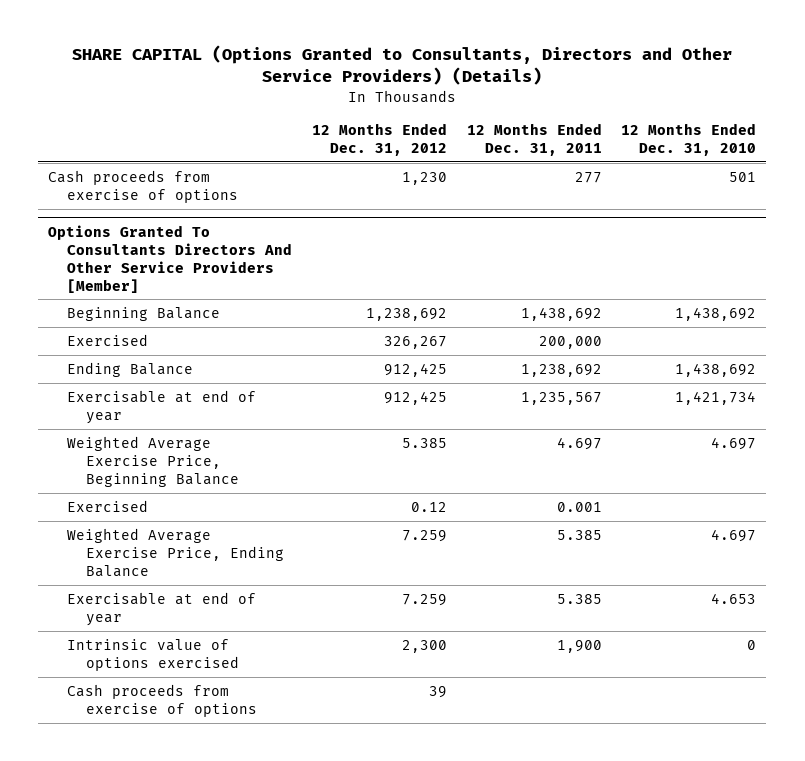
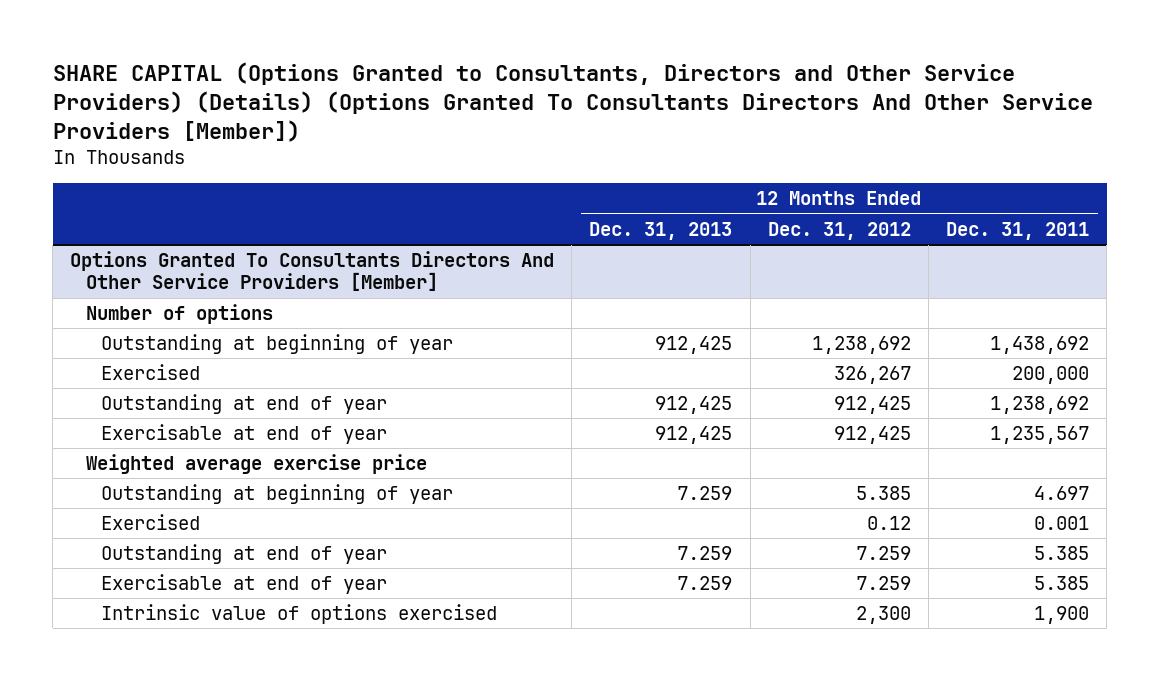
- SHARE CAPITAL (Options Granted to Consultants, Directors and Other Service Providers) (Details)
+ SHARE CAPITAL (Options Granted to Consultants, Directors and Other Service Providers) (Details) (Options Granted To Consultants Directors And Other Service Providers [Member])
- | 12 Months Ended Dec. 31, 2012 | 12 Months Ended Dec. 31, 2011 | 12 Months Ended Dec. 31, 2010
+ | 12 Months Ended Dec. 31, 2013 | 12 Months Ended Dec. 31, 2012 | 12 Months Ended Dec. 31, 2011
- Cash proceeds from exercise of options | 1,230 | 277 | 501
@ Options Granted To Consultants Directors And Other Service Providers [Member]
- Beginning Balance | 1,238,692 | 1,438,692 | 1,438,692
+ Number of options
+ Outstanding at beginning of year | 912,425 | 1,238,692 | 1,438,692
- Ending Balance | 912,425 | 1,238,692 | 1,438,692
+ Outstanding at end of year | 912,425 | 912,425 | 1,238,692
- Weighted Average Exercise Price, Beginning Balance | 5.385 | 4.697 | 4.697
+ Weighted average exercise price
+ Outstanding at beginning of year | 7.259 | 5.385 | 4.697
- Weighted Average Exercise Price, Ending Balance | 7.259 | 5.385 | 4.697
+ Outstanding at end of year | 7.259 | 7.259 | 5.385
- Cash proceeds from exercise of options | 39 | |

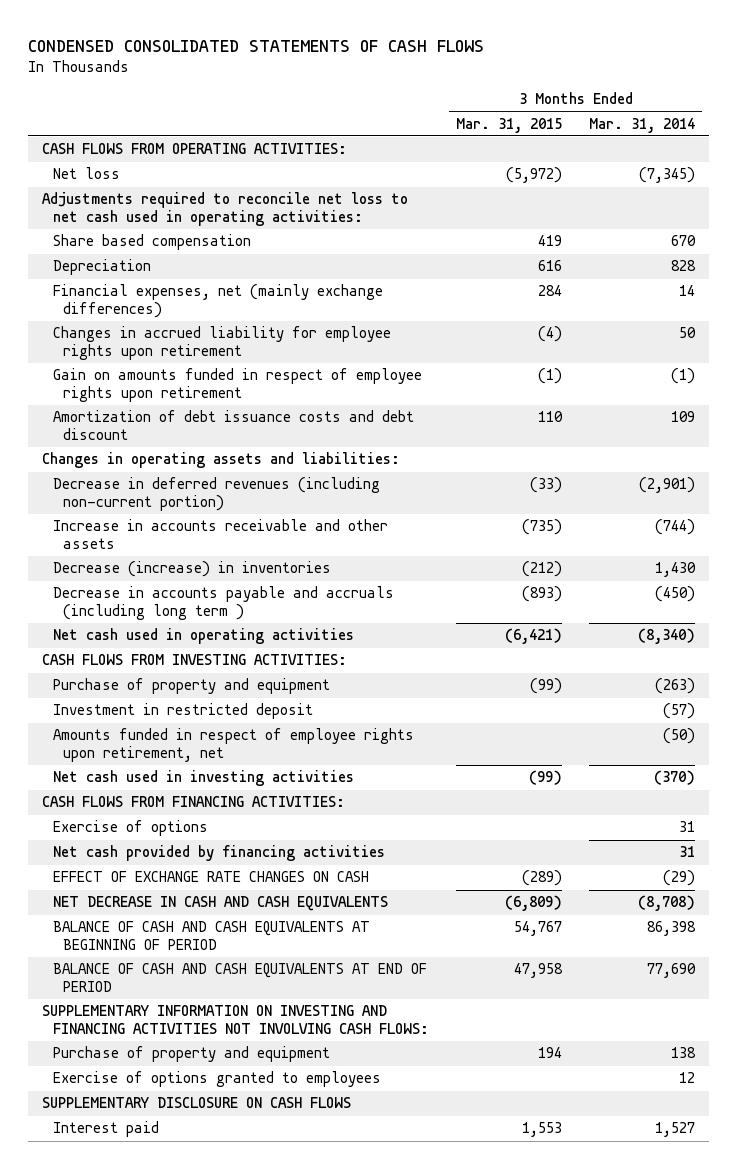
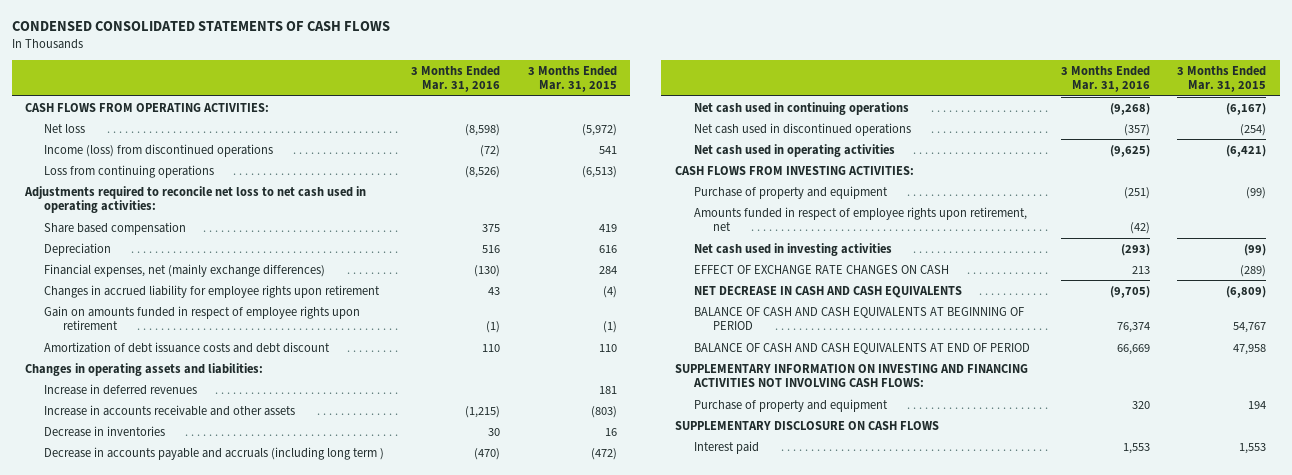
- | 3 Months Ended Mar. 31, 2015 | 3 Months Ended Mar. 31, 2014
+ | 3 Months Ended Mar. 31, 2016 | 3 Months Ended Mar. 31, 2015
+ Income (loss) from discontinued operations | (72) | 541
+ Loss from continuing operations | (8,526) | (6,513)
- Decrease in deferred revenues (including non-current portion) | (33) | (2,901)
- Increase in accounts receivable and other assets | (735) | (744)
- Decrease (increase) in inventories | (212) | 1,430
- Decrease in accounts payable and accruals (including long term ) | (893) | (450)
+ Increase in deferred revenues | | 181
+ Increase in accounts receivable and other assets | (1,215) | (803)
+ Decrease in inventories | 30 | 16
+ Decrease in accounts payable and accruals (including long term ) | (470) | (472)
+ Net cash used in continuing operations | (9,268) | (6,167)
+ Net cash used in discontinued operations | (357) | (254)
- Investment in restricted deposit | | (57)
- CASH FLOWS FROM FINANCING ACTIVITIES:
- Exercise of options | | 31
- Net cash provided by financing activities | | 31
- Exercise of options granted to employees | | 12

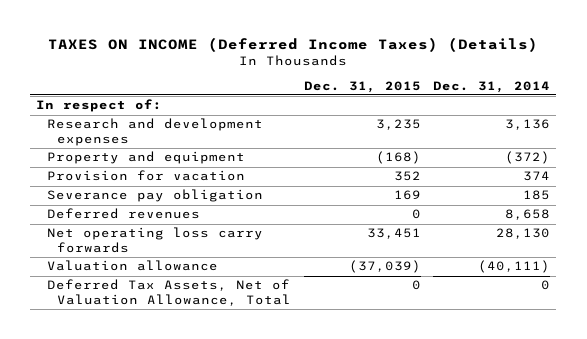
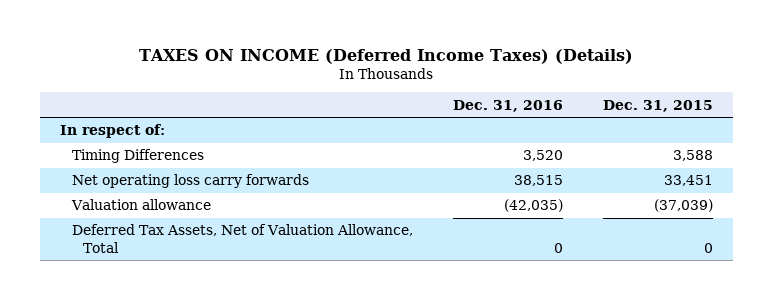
- | Dec. 31, 2015 | Dec. 31, 2014
+ | Dec. 31, 2016 | Dec. 31, 2015
- Research and development expenses | 3,235 | 3,136
- Property and equipment | (168) | (372)
- Provision for vacation | 352 | 374
- Severance pay obligation | 169 | 185
- Deferred revenues | 0 | 8,658
+ Timing Differences | 3,520 | 3,588

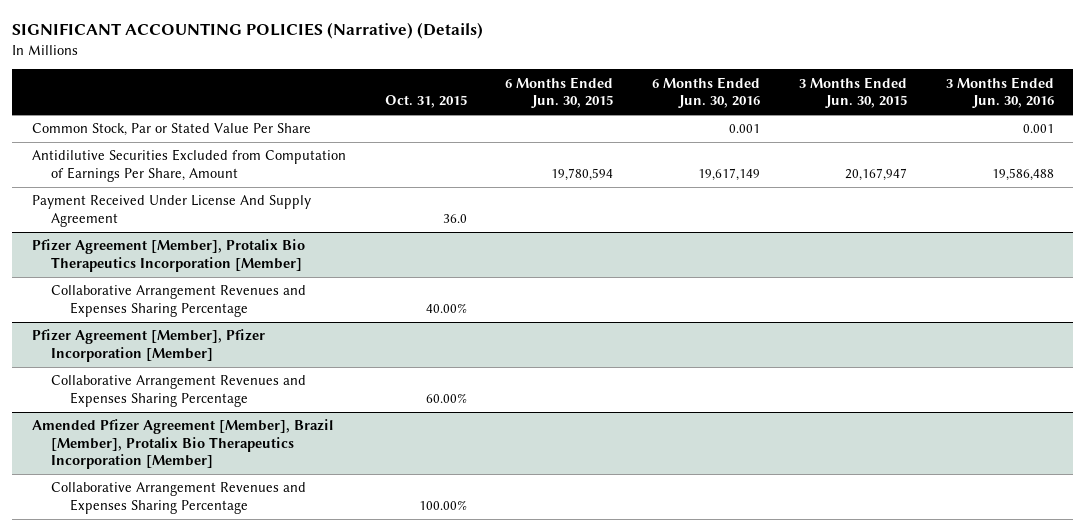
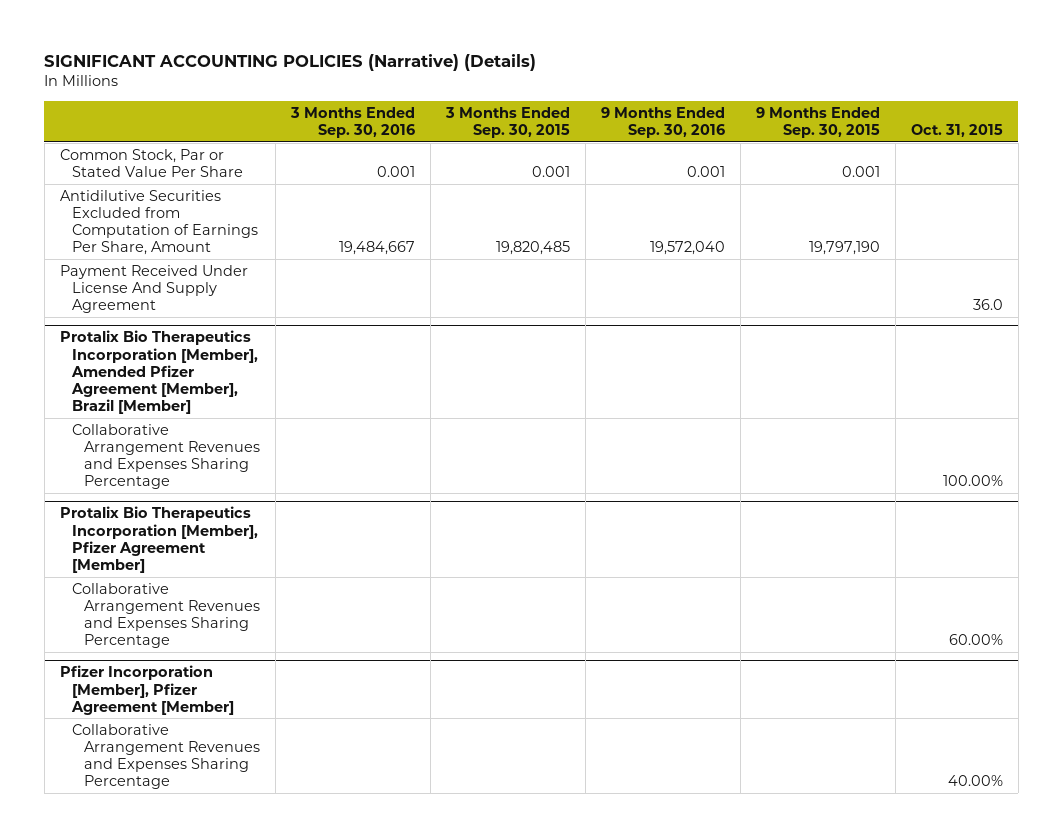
- | Oct. 31, 2015 | 6 Months Ended Jun. 30, 2015 | 6 Months Ended Jun. 30, 2016 | 3 Months Ended Jun. 30, 2015 | 3 Months Ended Jun. 30, 2016
+ | 3 Months Ended Sep. 30, 2016 | 3 Months Ended Sep. 30, 2015 | 9 Months Ended Sep. 30, 2016 | 9 Months Ended Sep. 30, 2015 | Oct. 31, 2015
- Pfizer Agreement [Member], Protalix Bio Therapeutics Incorporation [Member]
- Collaborative Arrangement Revenues and Expenses Sharing Percentage | 40.00% | | | |
- Pfizer Agreement [Member], Pfizer Incorporation [Member]
- Collaborative Arrangement Revenues and Expenses Sharing Percentage | 60.00% | | | |
- Amended Pfizer Agreement [Member], Brazil [Member], Protalix Bio Therapeutics Incorporation [Member]
+ Protalix Bio Therapeutics Incorporation [Member], Amended Pfizer Agreement [Member], Brazil [Member]
+ Protalix Bio Therapeutics Incorporation [Member], Pfizer Agreement [Member]
+ Collaborative Arrangement Revenues and Expenses Sharing Percentage | | | | | 60.00%
+ Pfizer Incorporation [Member], Pfizer Agreement [Member]
+ Collaborative Arrangement Revenues and Expenses Sharing Percentage | | | | | 40.00%

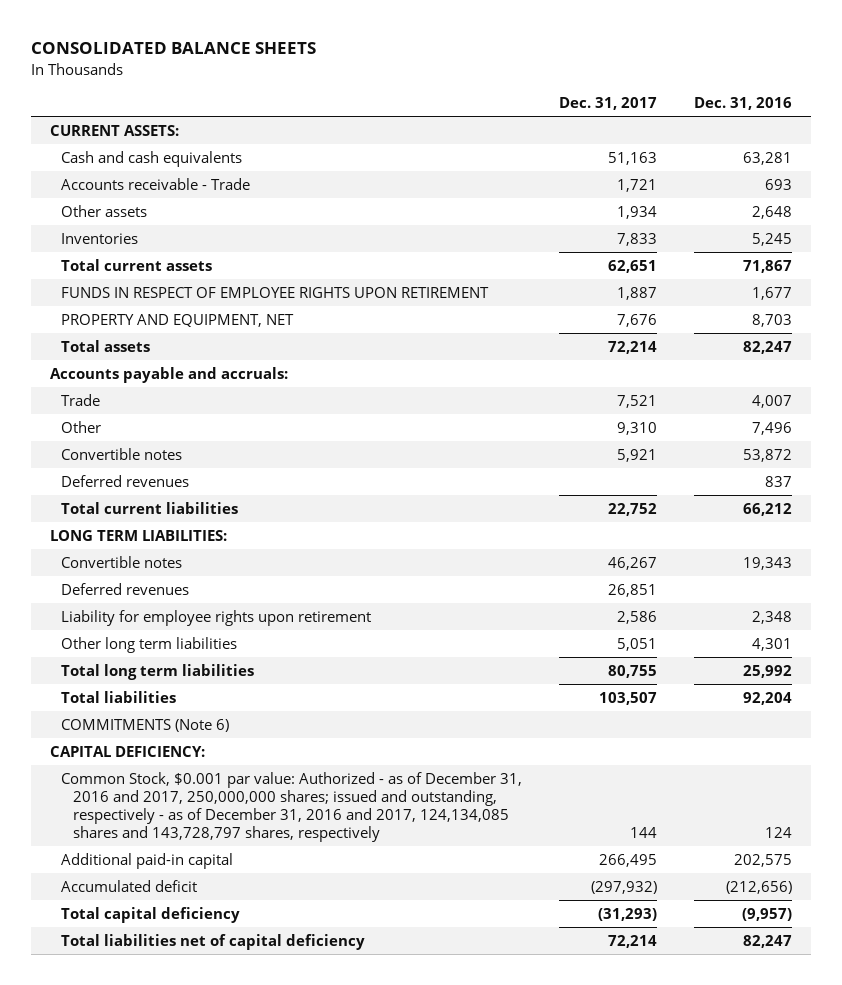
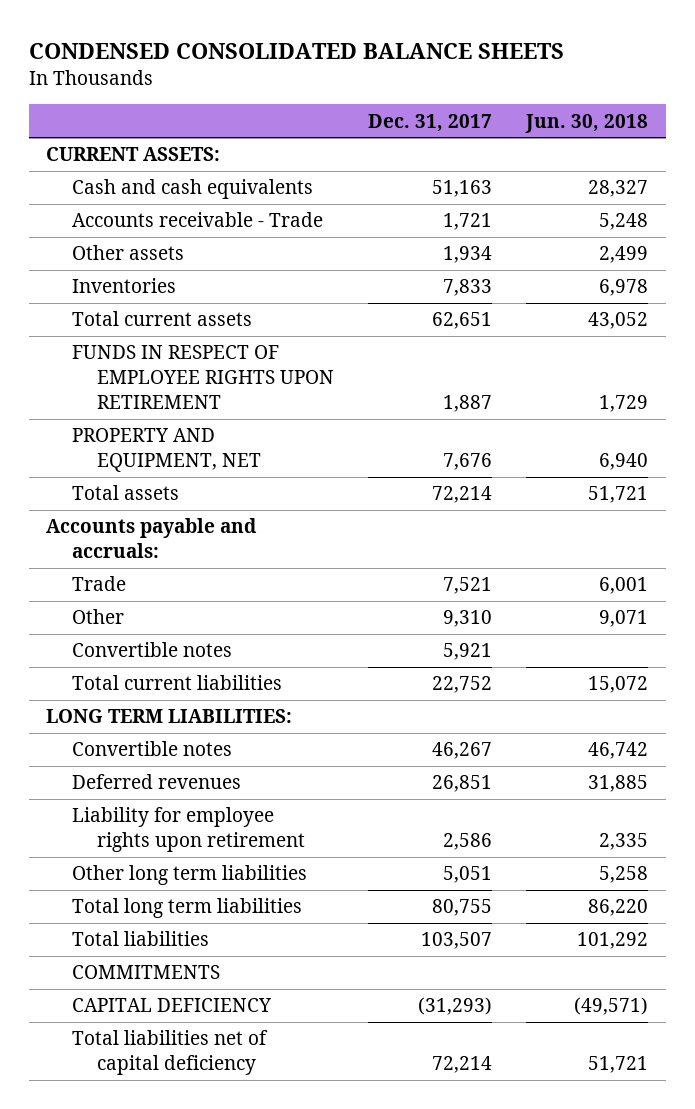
- CONSOLIDATED BALANCE SHEETS
+ CONDENSED CONSOLIDATED BALANCE SHEETS
- | Dec. 31, 2017 | Dec. 31, 2016
+ | Dec. 31, 2017 | Jun. 30, 2018
- Deferred revenues | | 837
- COMMITMENTS (Note 6)
- CAPITAL DEFICIENCY:
- Common Stock, $0.001 par value: Authorized - as of December 31, 2016 and 2017, 250,000,000 shares; issued and outstanding, respectively - as of December 31, 2016 and 2017, 124,134,085 shares and 143,728,797 shares, respectively | 144 | 124
- Additional paid-in capital | 266,495 | 202,575
- Accumulated deficit | (297,932) | (212,656)
- Total capital deficiency | (31,293) | (9,957)
+ COMMITMENTS
+ CAPITAL DEFICIENCY | (31,293) | (49,571)

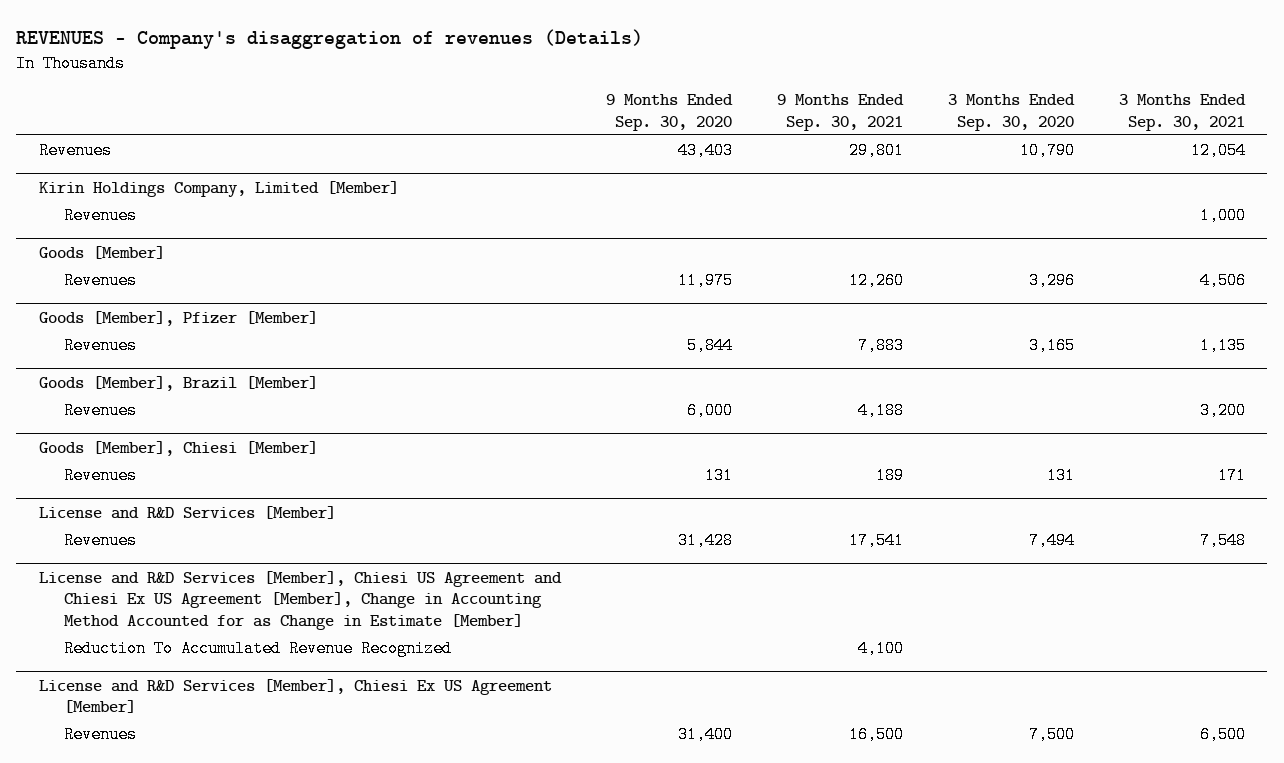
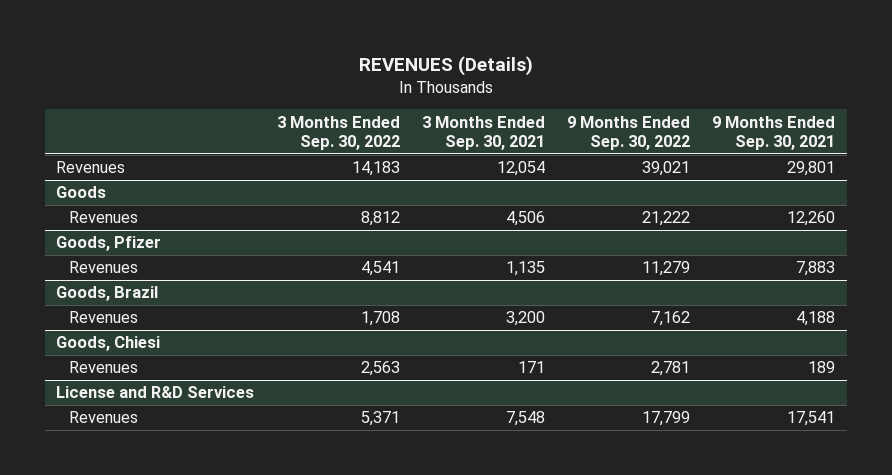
- REVENUES - Company's disaggregation of revenues (Details)
+ REVENUES (Details)
- | 9 Months Ended Sep. 30, 2020 | 9 Months Ended Sep. 30, 2021 | 3 Months Ended Sep. 30, 2020 | 3 Months Ended Sep. 30, 2021
+ | 3 Months Ended Sep. 30, 2022 | 3 Months Ended Sep. 30, 2021 | 9 Months Ended Sep. 30, 2022 | 9 Months Ended Sep. 30, 2021
- Kirin Holdings Company, Limited [Member]
- Revenues | | | | 1,000
- Goods [Member]
+ Goods
- Goods [Member], Pfizer [Member]
+ Goods, Pfizer
- Goods [Member], Brazil [Member]
+ Goods, Brazil
- Goods [Member], Chiesi [Member]
+ Goods, Chiesi
- License and R&D Services [Member]
+ License and R&D Services
- License and R&D Services [Member], Chiesi US Agreement and Chiesi Ex US Agreement [Member], Change in Accounting Method Accounted for as Change in Estimate [Member]
- Reduction To Accumulated Revenue Recognized | | 4,100 | |
- License and R&D Services [Member], Chiesi Ex US Agreement [Member]
- Revenues | 31,400 | 16,500 | 7,500 | 6,500

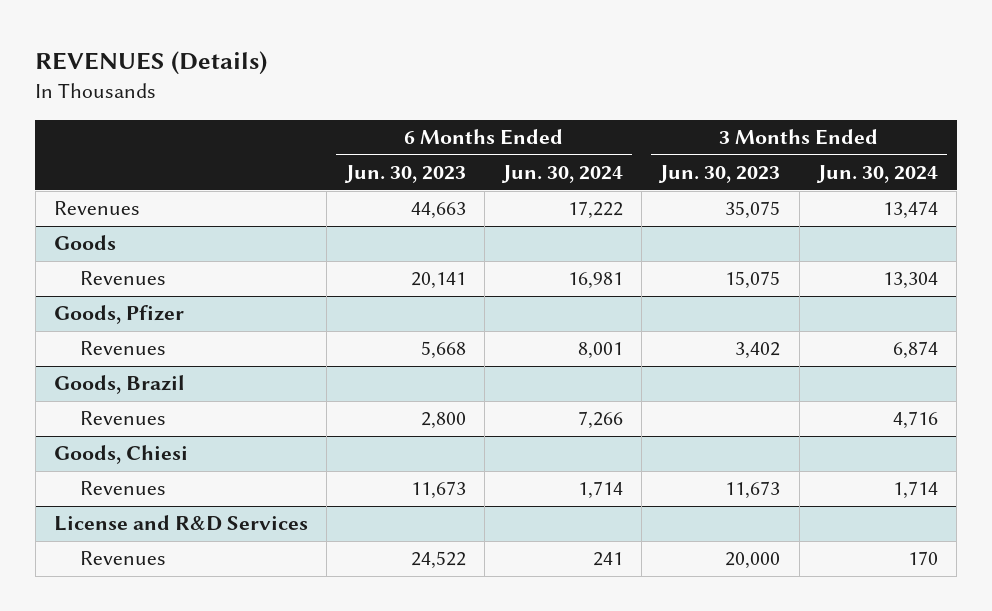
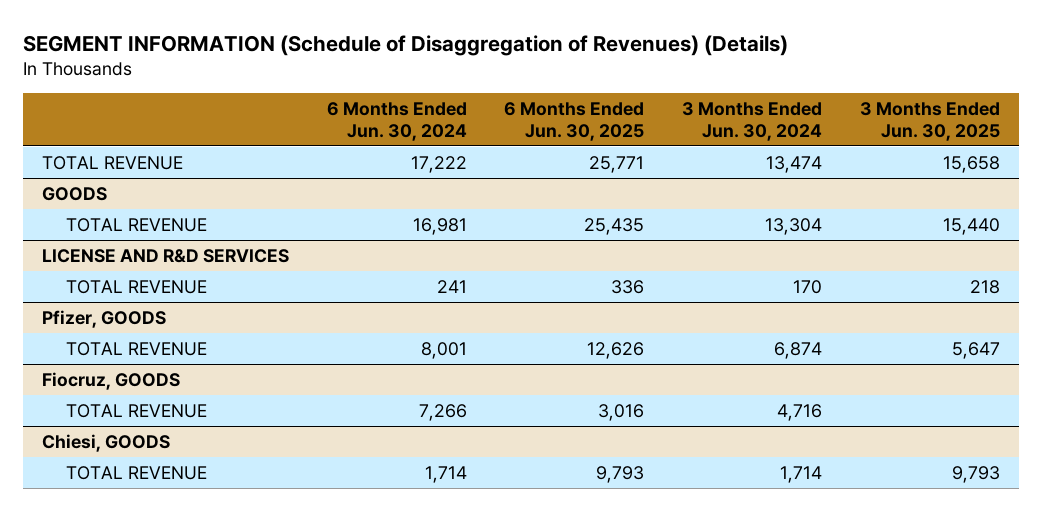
- REVENUES (Details)
+ SEGMENT INFORMATION (Schedule of Disaggregation of Revenues) (Details)
- | 6 Months Ended Jun. 30, 2023 | 6 Months Ended Jun. 30, 2024 | 3 Months Ended Jun. 30, 2023 | 3 Months Ended Jun. 30, 2024
+ | 6 Months Ended Jun. 30, 2024 | 6 Months Ended Jun. 30, 2025 | 3 Months Ended Jun. 30, 2024 | 3 Months Ended Jun. 30, 2025
- Revenues | 44,663 | 17,222 | 35,075 | 13,474
- Goods
- Revenues | 20,141 | 16,981 | 15,075 | 13,304
- Goods, Pfizer
- Revenues | 5,668 | 8,001 | 3,402 | 6,874
- Goods, Brazil
- Revenues | 2,800 | 7,266 | | 4,716
- Goods, Chiesi
- Revenues | 11,673 | 1,714 | 11,673 | 1,714
- License and R&D Services
- Revenues | 24,522 | 241 | 20,000 | 170
+ TOTAL REVENUE | 17,222 | 25,771 | 13,474 | 15,658
+ GOODS
+ TOTAL REVENUE | 16,981 | 25,435 | 13,304 | 15,440
+ LICENSE AND R&D SERVICES
+ TOTAL REVENUE | 241 | 336 | 170 | 218
+ Pfizer, GOODS
+ TOTAL REVENUE | 8,001 | 12,626 | 6,874 | 5,647
+ Fiocruz, GOODS
+ TOTAL REVENUE | 7,266 | 3,016 | 4,716 |
+ Chiesi, GOODS
+ TOTAL REVENUE | 1,714 | 9,793 | 1,714 | 9,793

